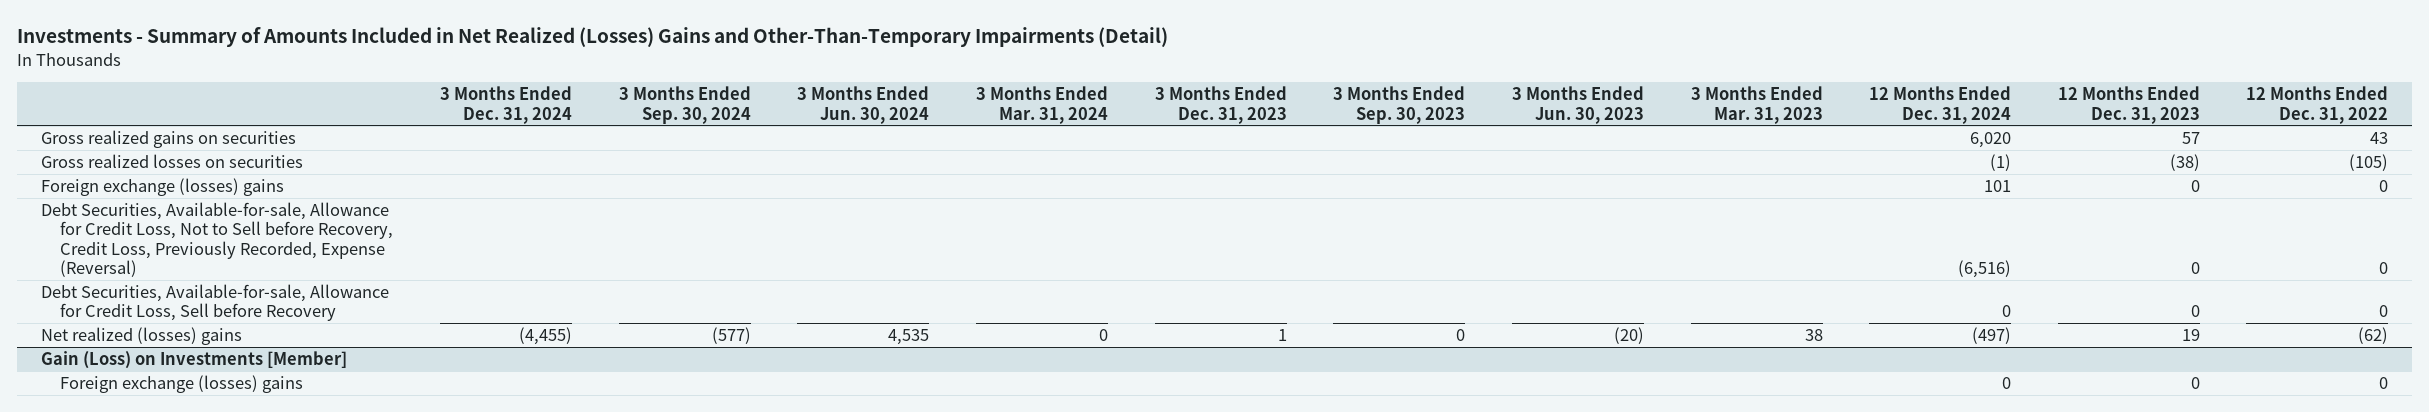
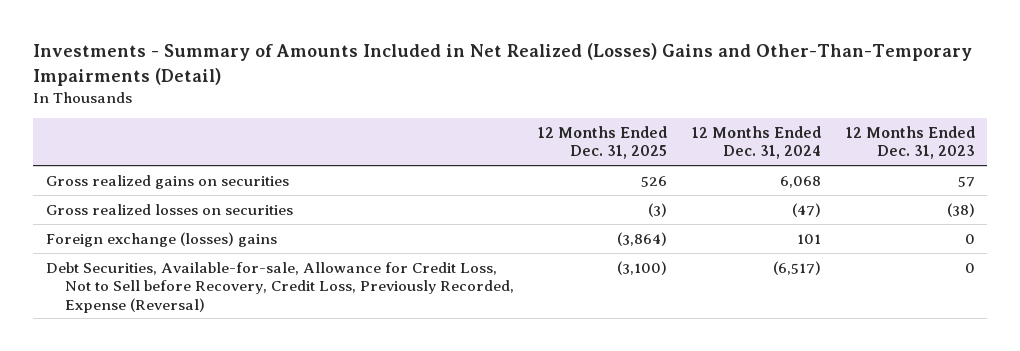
- | 3 Months Ended Dec. 31, 2024 | 3 Months Ended Sep. 30, 2024 | 3 Months Ended Jun. 30, 2024 | 3 Months Ended Mar. 31, 2024 | 3 Months Ended Dec. 31, 2023 | 3 Months Ended Sep. 30, 2023 | 3 Months Ended Jun. 30, 2023 | 3 Months Ended Mar. 31, 2023 | 12 Months Ended Dec. 31, 2024 | 12 Months Ended Dec. 31, 2023 | 12 Months Ended Dec. 31, 2022
+ | 12 Months Ended Dec. 31, 2025 | 12 Months Ended Dec. 31, 2024 | 12 Months Ended Dec. 31, 2023
- Gross realized gains on securities | | | | | | | | | 6,020 | 57 | 43
- Gross realized losses on securities | | | | | | | | | (1) | (38) | (105)
+ Gross realized gains on securities | 526 | 6,068 | 57
+ Gross realized losses on securities | (3) | (47) | (38)
- Debt Securities, Available-for-sale, Allowance for Credit Loss, Not to Sell before Recovery, Credit Loss, Previously Recorded, Expense (Reversal) | | | | | | | | | (6,516) | 0 | 0
- Debt Securities, Available-for-sale, Allowance for Credit Loss, Sell before Recovery | | | | | | | | | 0 | 0 | 0
- Net realized (losses) gains | (4,455) | (577) | 4,535 | 0 | 1 | 0 | (20) | 38 | (497) | 19 | (62)
- Gain (Loss) on Investments [Member]
- Foreign exchange (losses) gains | | | | | | | | | 0 | 0 | 0
+ Debt Securities, Available-for-sale, Allowance for Credit Loss, Not to Sell before Recovery, Credit Loss, Previously Recorded, Expense (Reversal) | (3,100) | (6,517) | 0

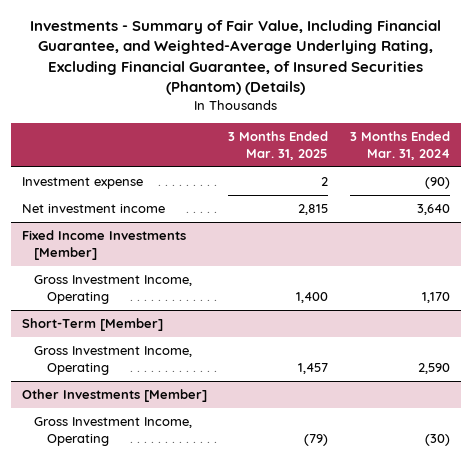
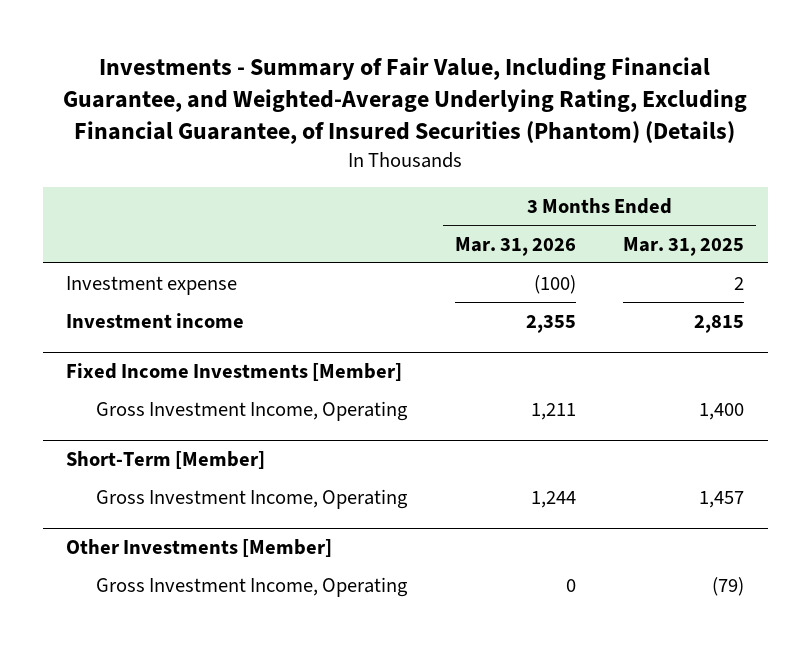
- | 3 Months Ended Mar. 31, 2025 | 3 Months Ended Mar. 31, 2024
+ | 3 Months Ended Mar. 31, 2026 | 3 Months Ended Mar. 31, 2025
- Net investment income | 2,815 | 3,640
+ Investment income | 2,355 | 2,815

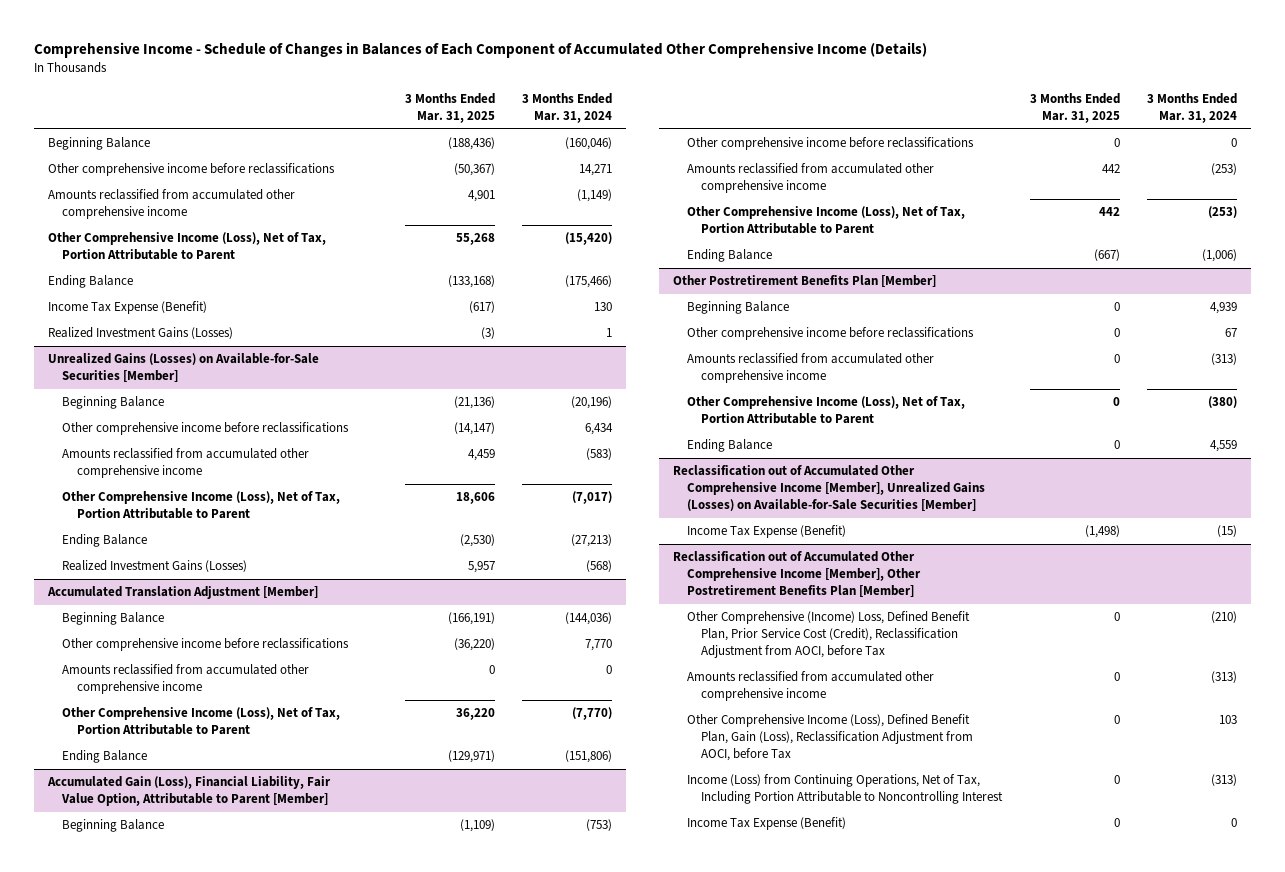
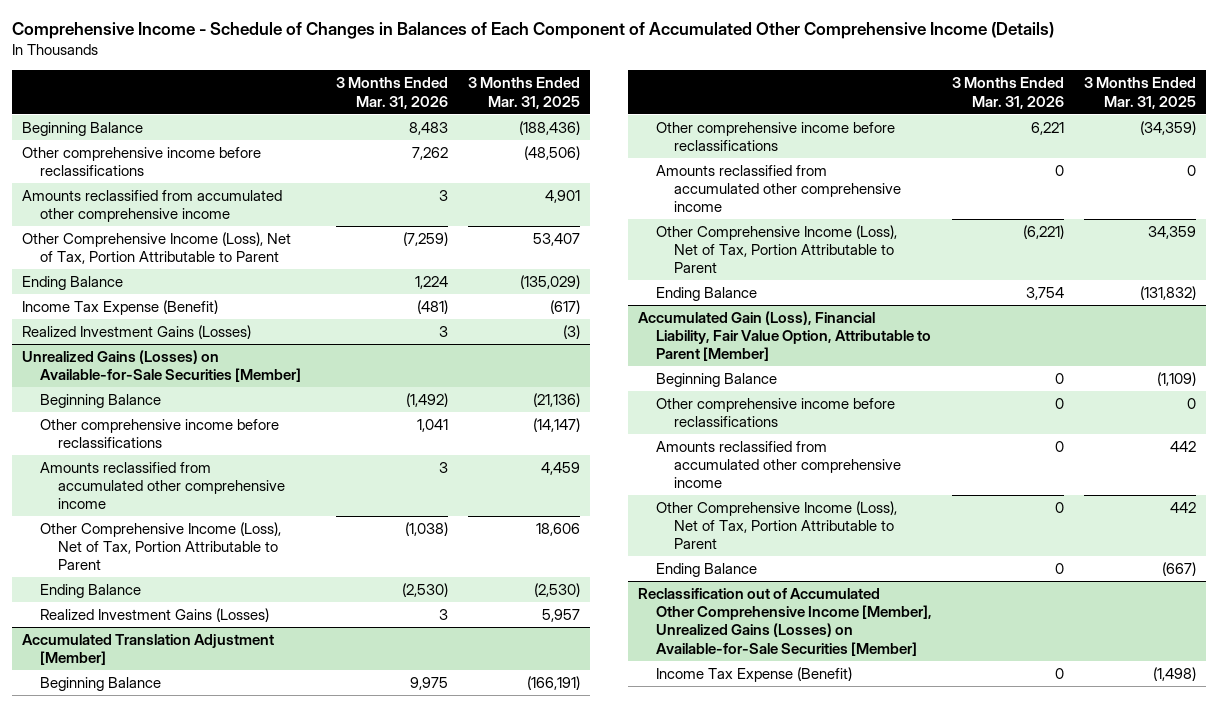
- | 3 Months Ended Mar. 31, 2025 | 3 Months Ended Mar. 31, 2024
+ | 3 Months Ended Mar. 31, 2026 | 3 Months Ended Mar. 31, 2025
- Other comprehensive income before reclassifications | (50,367) | 14,271
+ Other comprehensive income before reclassifications | 7,262 | (48,506)
- Other Comprehensive Income (Loss), Net of Tax, Portion Attributable to Parent | 55,268 | (15,420)
- Ending Balance | (133,168) | (175,466)
+ Other Comprehensive Income (Loss), Net of Tax, Portion Attributable to Parent | (7,259) | 53,407
+ Ending Balance | 1,224 | (135,029)
@ Accumulated Translation Adjustment [Member]
- Other comprehensive income before reclassifications | (36,220) | 7,770
+ Other comprehensive income before reclassifications | 6,221 | (34,359)
- Other Comprehensive Income (Loss), Net of Tax, Portion Attributable to Parent | 36,220 | (7,770)
- Ending Balance | (129,971) | (151,806)
+ Other Comprehensive Income (Loss), Net of Tax, Portion Attributable to Parent | (6,221) | 34,359
+ Ending Balance | 3,754 | (131,832)
- Other Postretirement Benefits Plan [Member]
- Beginning Balance | 0 | 4,939
- Other comprehensive income before reclassifications | 0 | 67
- Amounts reclassified from accumulated other comprehensive income | 0 | (313)
- Other Comprehensive Income (Loss), Net of Tax, Portion Attributable to Parent | 0 | (380)
- Ending Balance | 0 | 4,559
- Reclassification out of Accumulated Other Comprehensive Income [Member], Other Postretirement Benefits Plan [Member]
- Other Comprehensive (Income) Loss, Defined Benefit Plan, Prior Service Cost (Credit), Reclassification Adjustment from AOCI, before Tax | 0 | (210)
- Amounts reclassified from accumulated other comprehensive income | 0 | (313)
- Other Comprehensive Income (Loss), Defined Benefit Plan, Gain (Loss), Reclassification Adjustment from AOCI, before Tax | 0 | 103
- Income (Loss) from Continuing Operations, Net of Tax, Including Portion Attributable to Noncontrolling Interest | 0 | (313)
- Income Tax Expense (Benefit) | 0 | 0

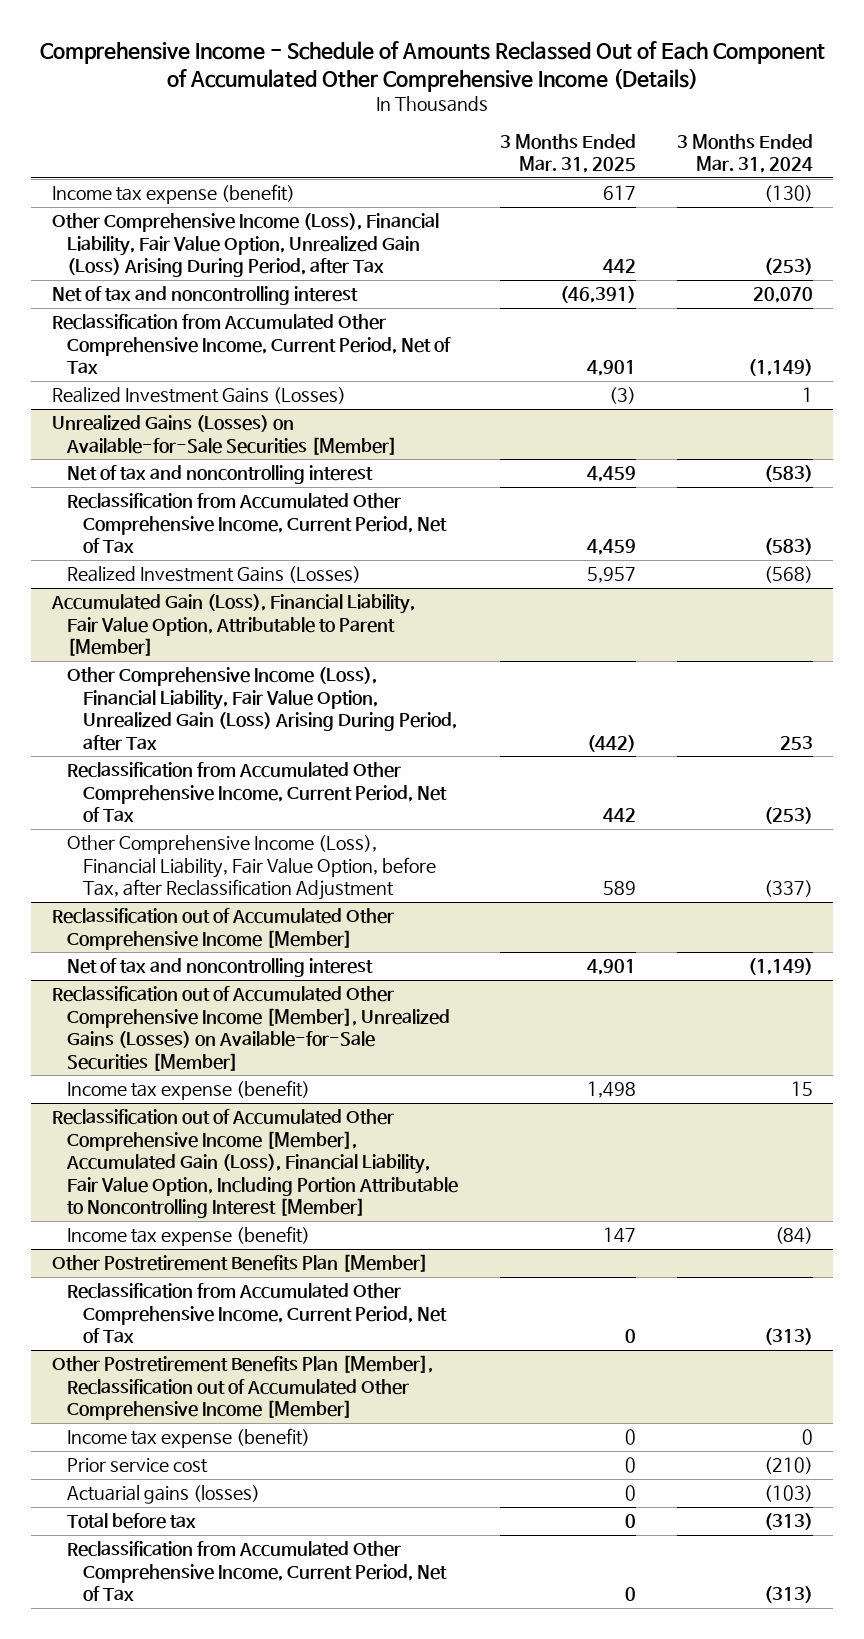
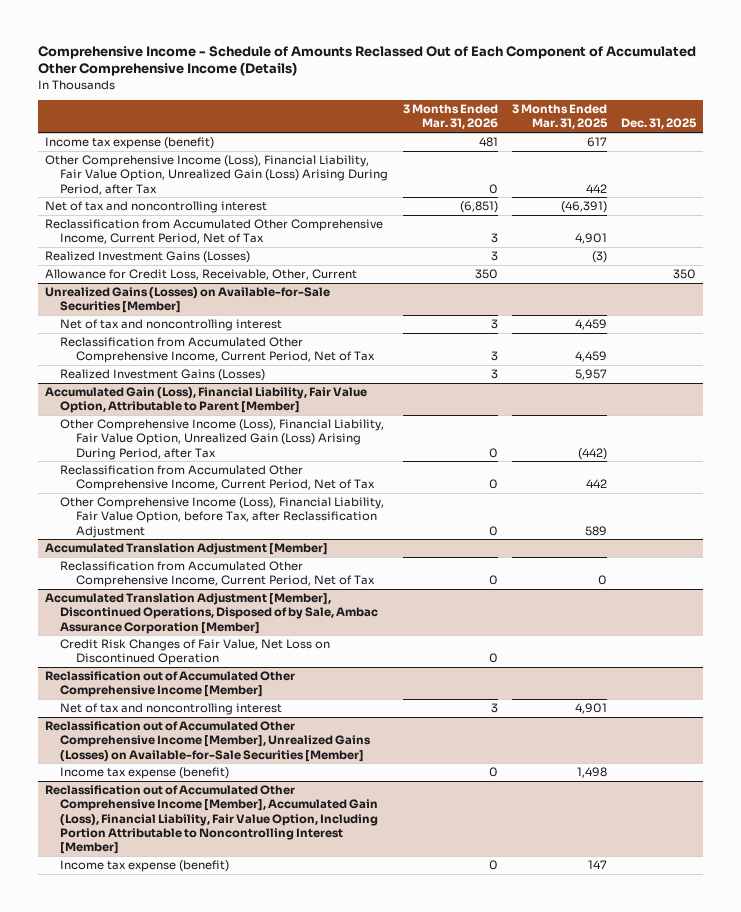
- | 3 Months Ended Mar. 31, 2025 | 3 Months Ended Mar. 31, 2024
+ | 3 Months Ended Mar. 31, 2026 | 3 Months Ended Mar. 31, 2025 | Dec. 31, 2025
+ Allowance for Credit Loss, Receivable, Other, Current | 350 | | 350
+ Accumulated Translation Adjustment [Member]
+ Reclassification from Accumulated Other Comprehensive Income, Current Period, Net of Tax | 0 | 0 |
+ Accumulated Translation Adjustment [Member], Discontinued Operations, Disposed of by Sale, Ambac Assurance Corporation [Member]
+ Credit Risk Changes of Fair Value, Net Loss on Discontinued Operation | 0 | |
- Other Postretirement Benefits Plan [Member]
- Reclassification from Accumulated Other Comprehensive Income, Current Period, Net of Tax | 0 | (313)
- Other Postretirement Benefits Plan [Member], Reclassification out of Accumulated Other Comprehensive Income [Member]
- Income tax expense (benefit) | 0 | 0
- Prior service cost | 0 | (210)
- Actuarial gains (losses) | 0 | (103)
- Total before tax | 0 | (313)
- Reclassification from Accumulated Other Comprehensive Income, Current Period, Net of Tax | 0 | (313)

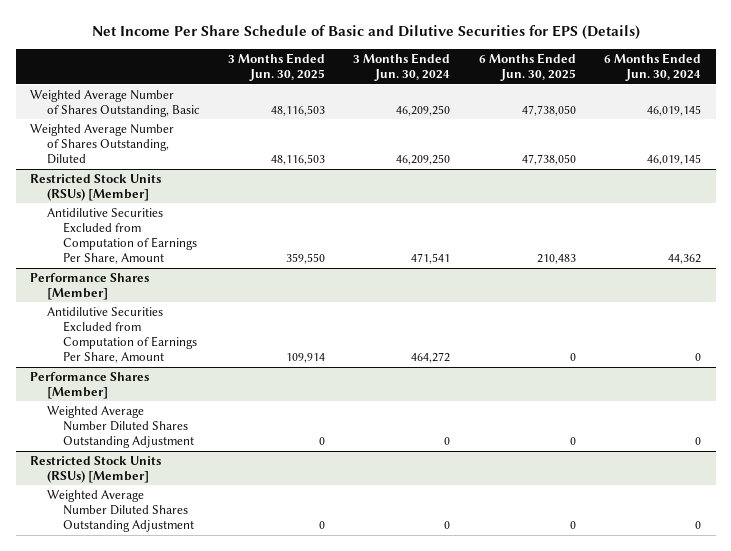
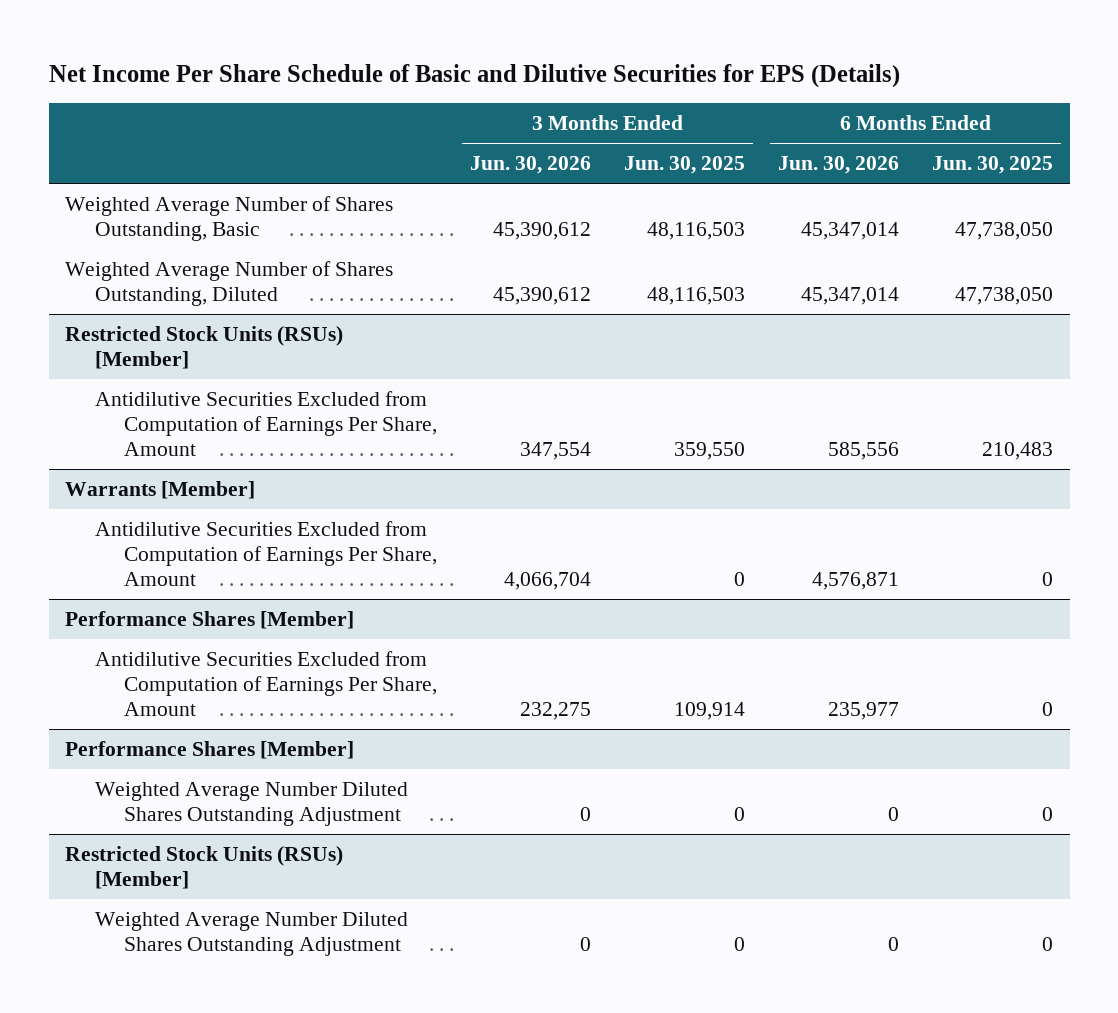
- | 3 Months Ended Jun. 30, 2025 | 3 Months Ended Jun. 30, 2024 | 6 Months Ended Jun. 30, 2025 | 6 Months Ended Jun. 30, 2024
+ | 3 Months Ended Jun. 30, 2026 | 3 Months Ended Jun. 30, 2025 | 6 Months Ended Jun. 30, 2026 | 6 Months Ended Jun. 30, 2025
+ Warrants [Member]
+ Antidilutive Securities Excluded from Computation of Earnings Per Share, Amount | 4,066,704 | 0 | 4,576,871 | 0

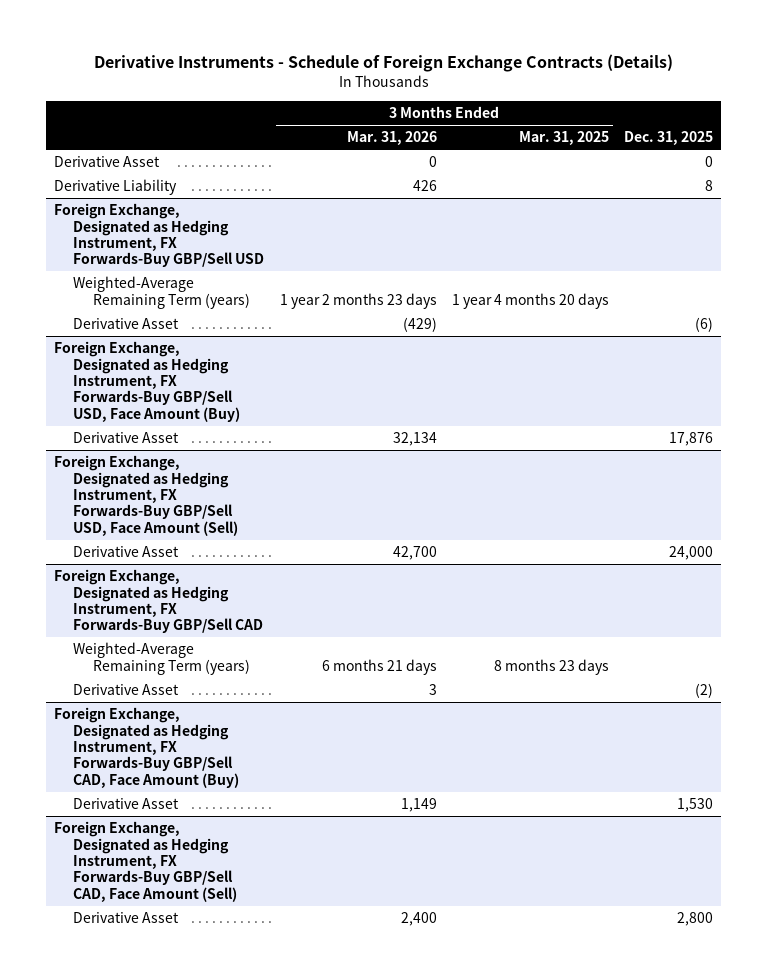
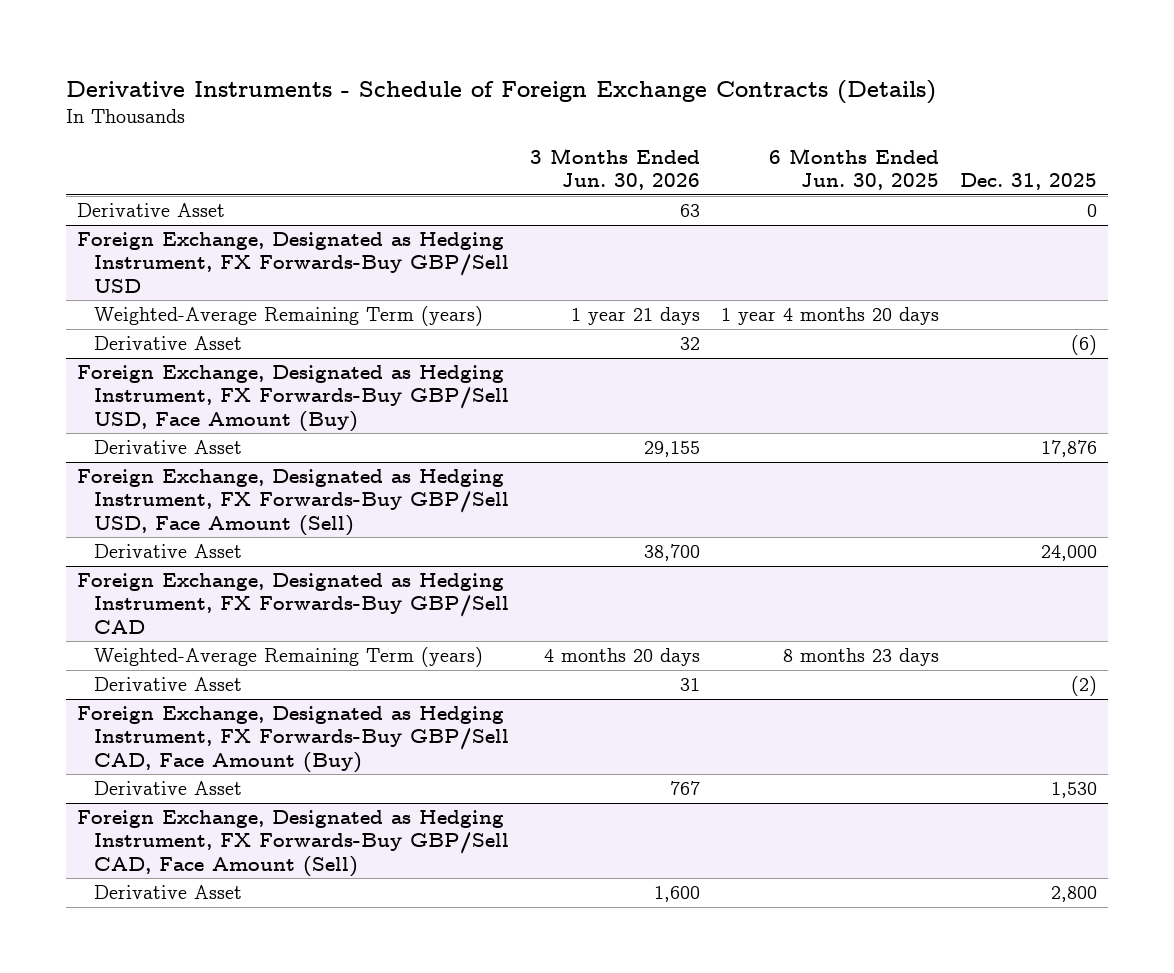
- | 3 Months Ended Mar. 31, 2026 | 3 Months Ended Mar. 31, 2025 | Dec. 31, 2025
+ | 3 Months Ended Jun. 30, 2026 | 6 Months Ended Jun. 30, 2025 | Dec. 31, 2025
- Derivative Liability | 426 | | 8

